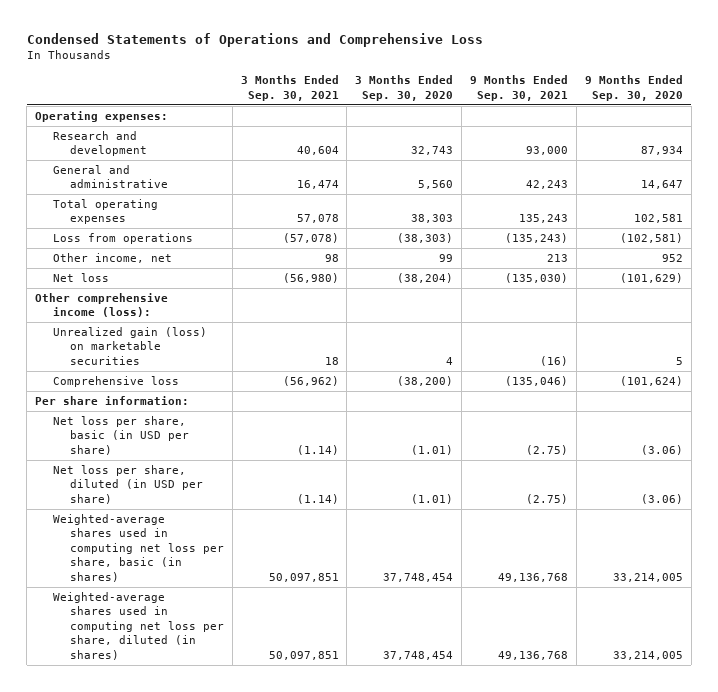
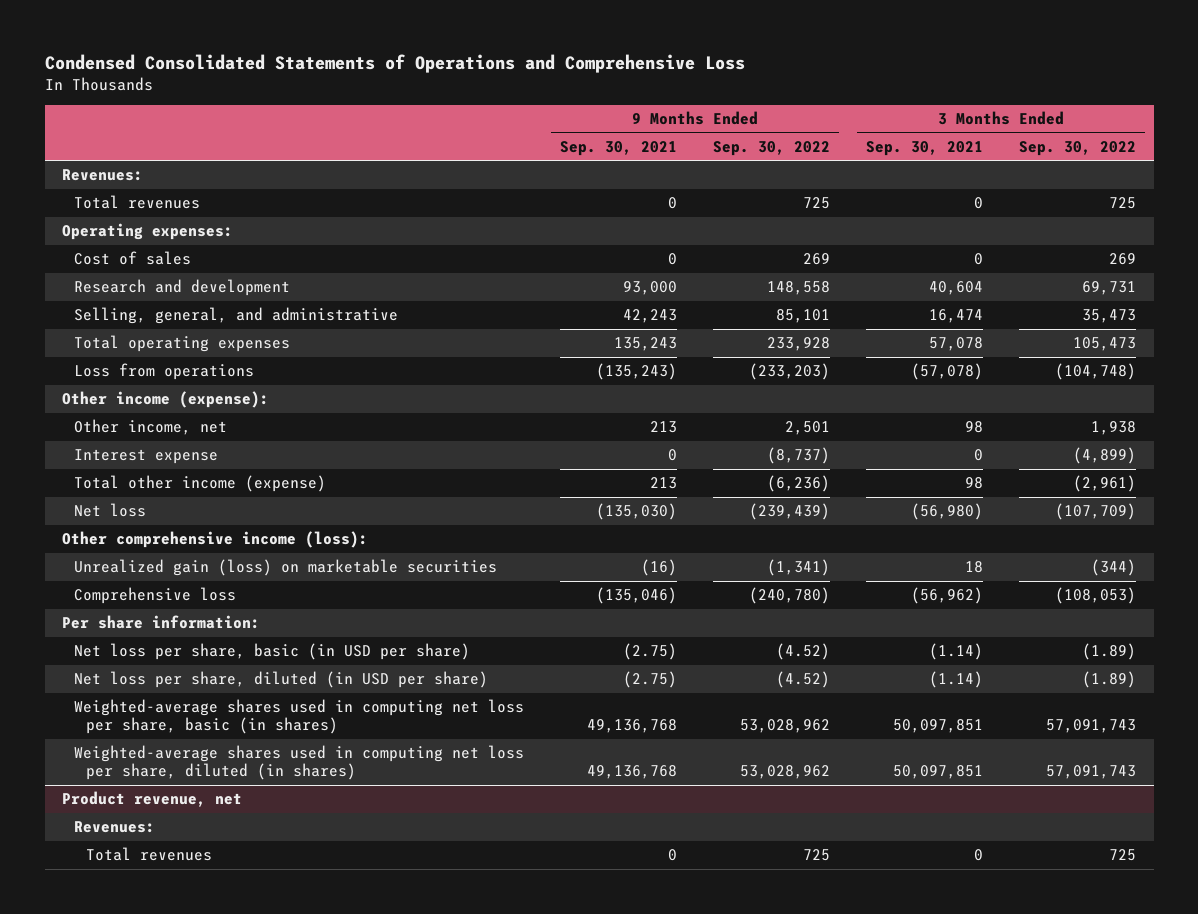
- Condensed Statements of Operations and Comprehensive Loss
+ Condensed Consolidated Statements of Operations and Comprehensive Loss
- | 3 Months Ended Sep. 30, 2021 | 3 Months Ended Sep. 30, 2020 | 9 Months Ended Sep. 30, 2021 | 9 Months Ended Sep. 30, 2020
+ | 9 Months Ended Sep. 30, 2021 | 9 Months Ended Sep. 30, 2022 | 3 Months Ended Sep. 30, 2021 | 3 Months Ended Sep. 30, 2022
+ Revenues:
+ Total revenues | 0 | 725 | 0 | 725
+ Cost of sales | 0 | 269 | 0 | 269
- General and administrative | 16,474 | 5,560 | 42,243 | 14,647
+ Selling, general, and administrative | 42,243 | 85,101 | 16,474 | 35,473
+ Other income (expense):
+ Interest expense | 0 | (8,737) | 0 | (4,899)
+ Total other income (expense) | 213 | (6,236) | 98 | (2,961)
+ Product revenue, net
+ Revenues:
+ Total revenues | 0 | 725 | 0 | 725

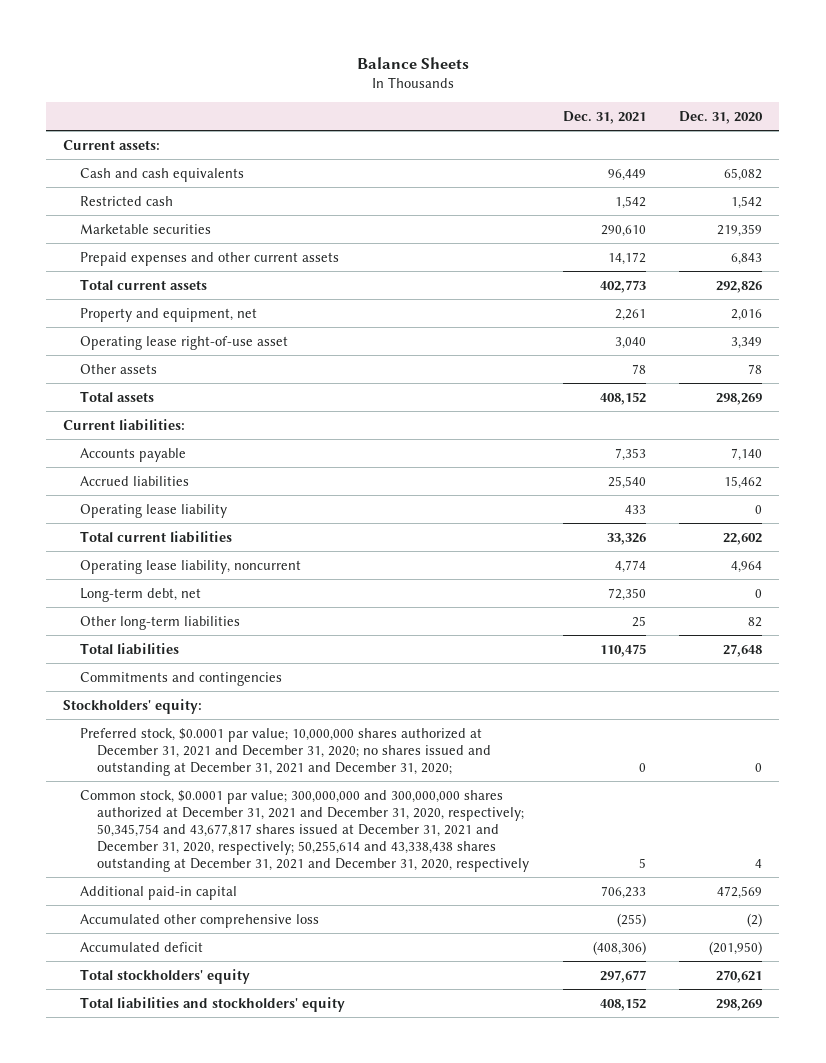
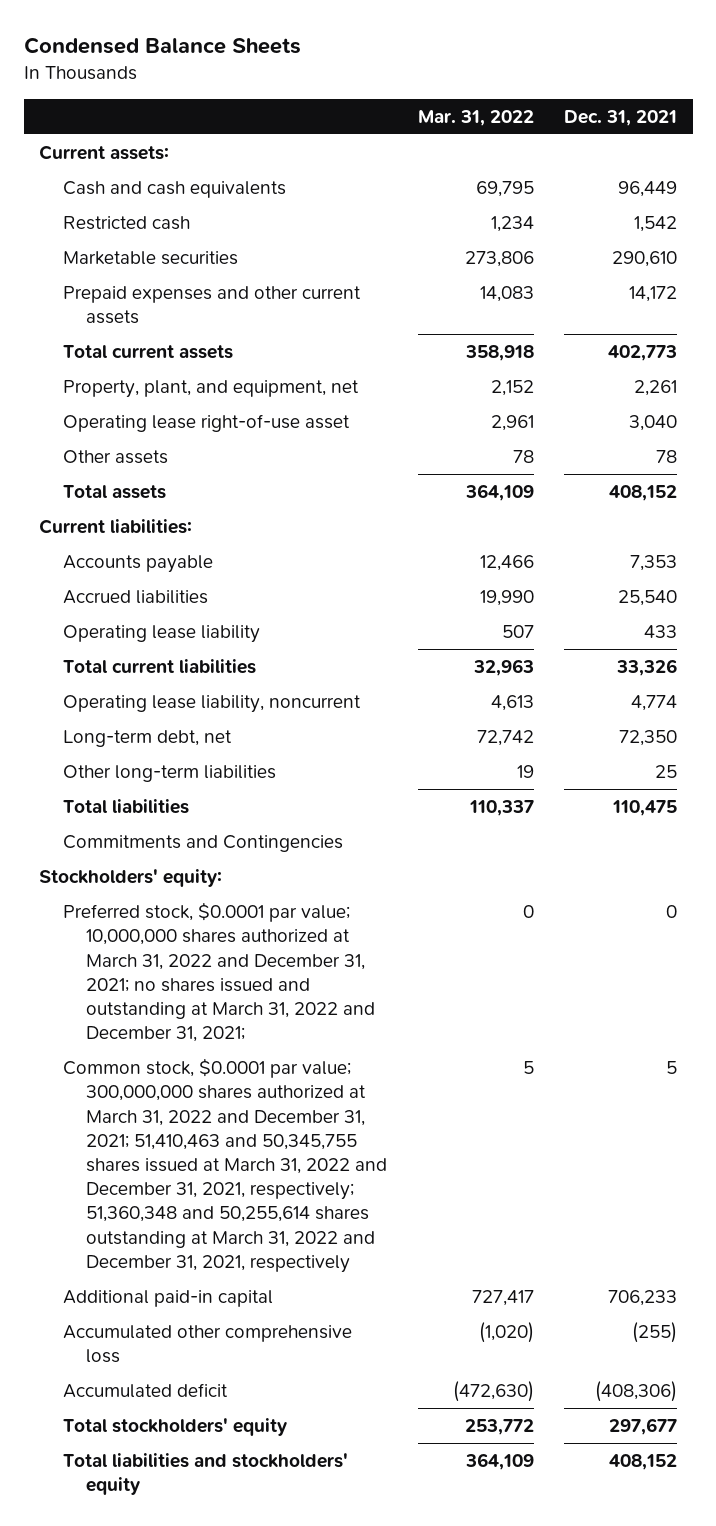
- Balance Sheets
+ Condensed Balance Sheets
- | Dec. 31, 2021 | Dec. 31, 2020
+ | Mar. 31, 2022 | Dec. 31, 2021
- Property and equipment, net | 2,261 | 2,016
+ Property, plant, and equipment, net | 2,152 | 2,261
- Commitments and contingencies
+ Commitments and Contingencies
- Preferred stock, $0.0001 par value; 10,000,000 shares authorized at December 31, 2021 and December 31, 2020; no shares issued and outstanding at December 31, 2021 and December 31, 2020; | 0 | 0
- Common stock, $0.0001 par value; 300,000,000 and 300,000,000 shares authorized at December 31, 2021 and December 31, 2020, respectively; 50,345,754 and 43,677,817 shares issued at December 31, 2021 and December 31, 2020, respectively; 50,255,614 and 43,338,438 shares outstanding at December 31, 2021 and December 31, 2020, respectively | 5 | 4
+ Preferred stock, $0.0001 par value; 10,000,000 shares authorized at March 31, 2022 and December 31, 2021; no shares issued and outstanding at March 31, 2022 and December 31, 2021; | 0 | 0
+ Common stock, $0.0001 par value; 300,000,000 shares authorized at March 31, 2022 and December 31, 2021; 51,410,463 and 50,345,755 shares issued at March 31, 2022 and December 31, 2021, respectively; 51,360,348 and 50,255,614 shares outstanding at March 31, 2022 and December 31, 2021, respectively | 5 | 5

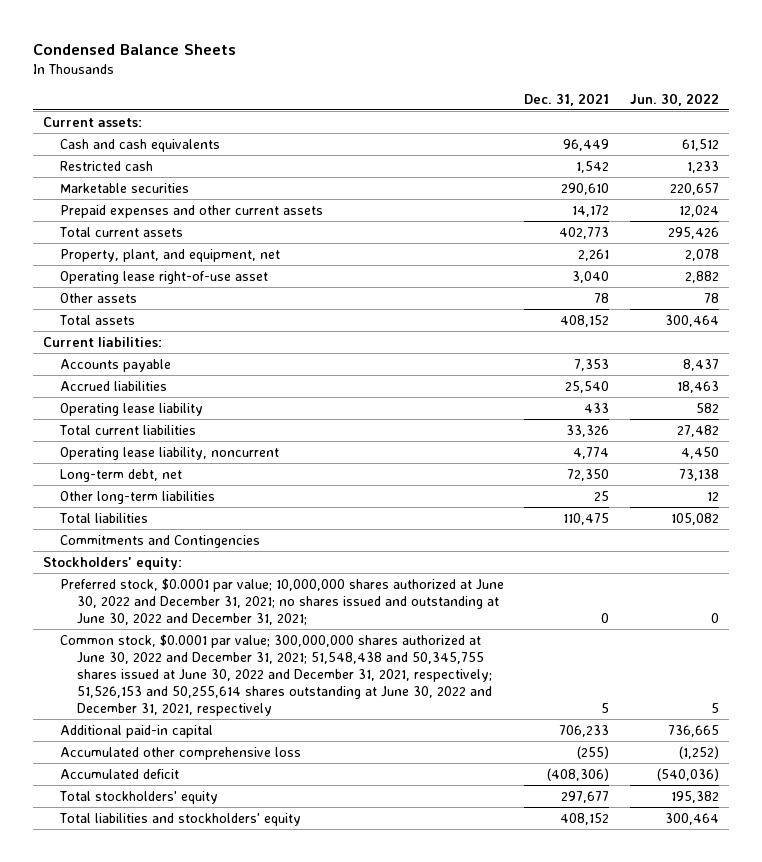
- | Mar. 31, 2022 | Dec. 31, 2021
+ | Dec. 31, 2021 | Jun. 30, 2022
- Preferred stock, $0.0001 par value; 10,000,000 shares authorized at March 31, 2022 and December 31, 2021; no shares issued and outstanding at March 31, 2022 and December 31, 2021; | 0 | 0
- Common stock, $0.0001 par value; 300,000,000 shares authorized at March 31, 2022 and December 31, 2021; 51,410,463 and 50,345,755 shares issued at March 31, 2022 and December 31, 2021, respectively; 51,360,348 and 50,255,614 shares outstanding at March 31, 2022 and December 31, 2021, respectively | 5 | 5
+ Preferred stock, $0.0001 par value; 10,000,000 shares authorized at June 30, 2022 and December 31, 2021; no shares issued and outstanding at June 30, 2022 and December 31, 2021; | 0 | 0
+ Common stock, $0.0001 par value; 300,000,000 shares authorized at June 30, 2022 and December 31, 2021; 51,548,438 and 50,345,755 shares issued at June 30, 2022 and December 31, 2021, respectively; 51,526,153 and 50,255,614 shares outstanding at June 30, 2022 and December 31, 2021, respectively | 5 | 5

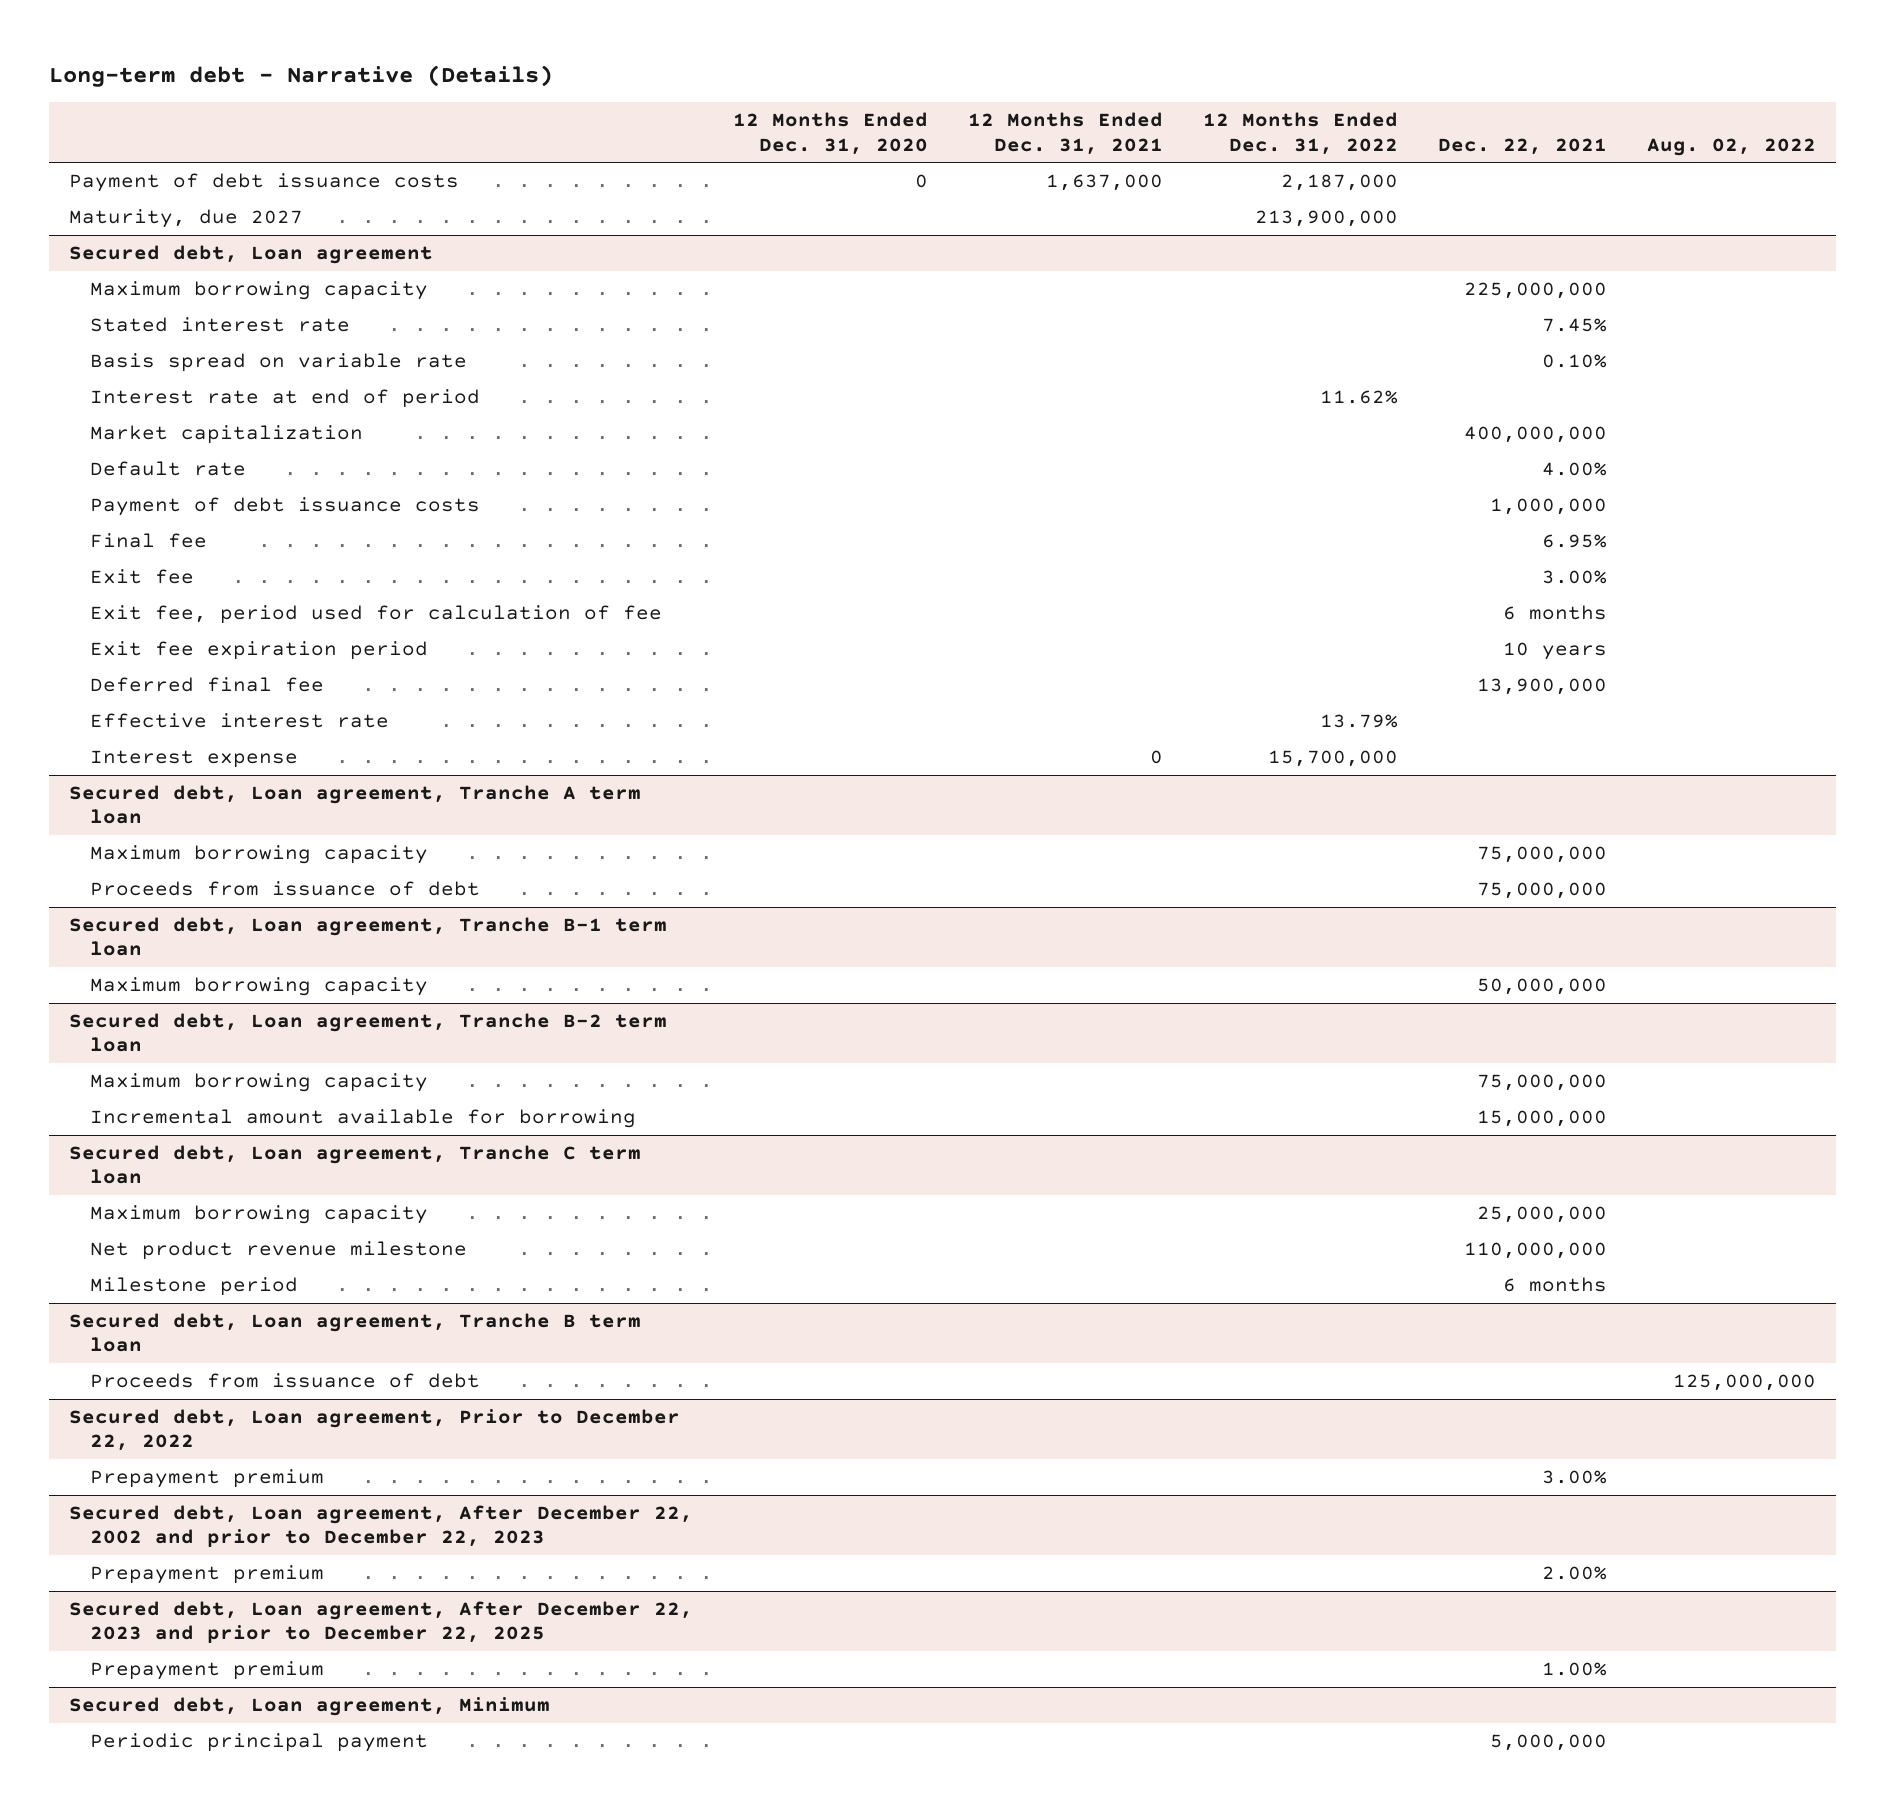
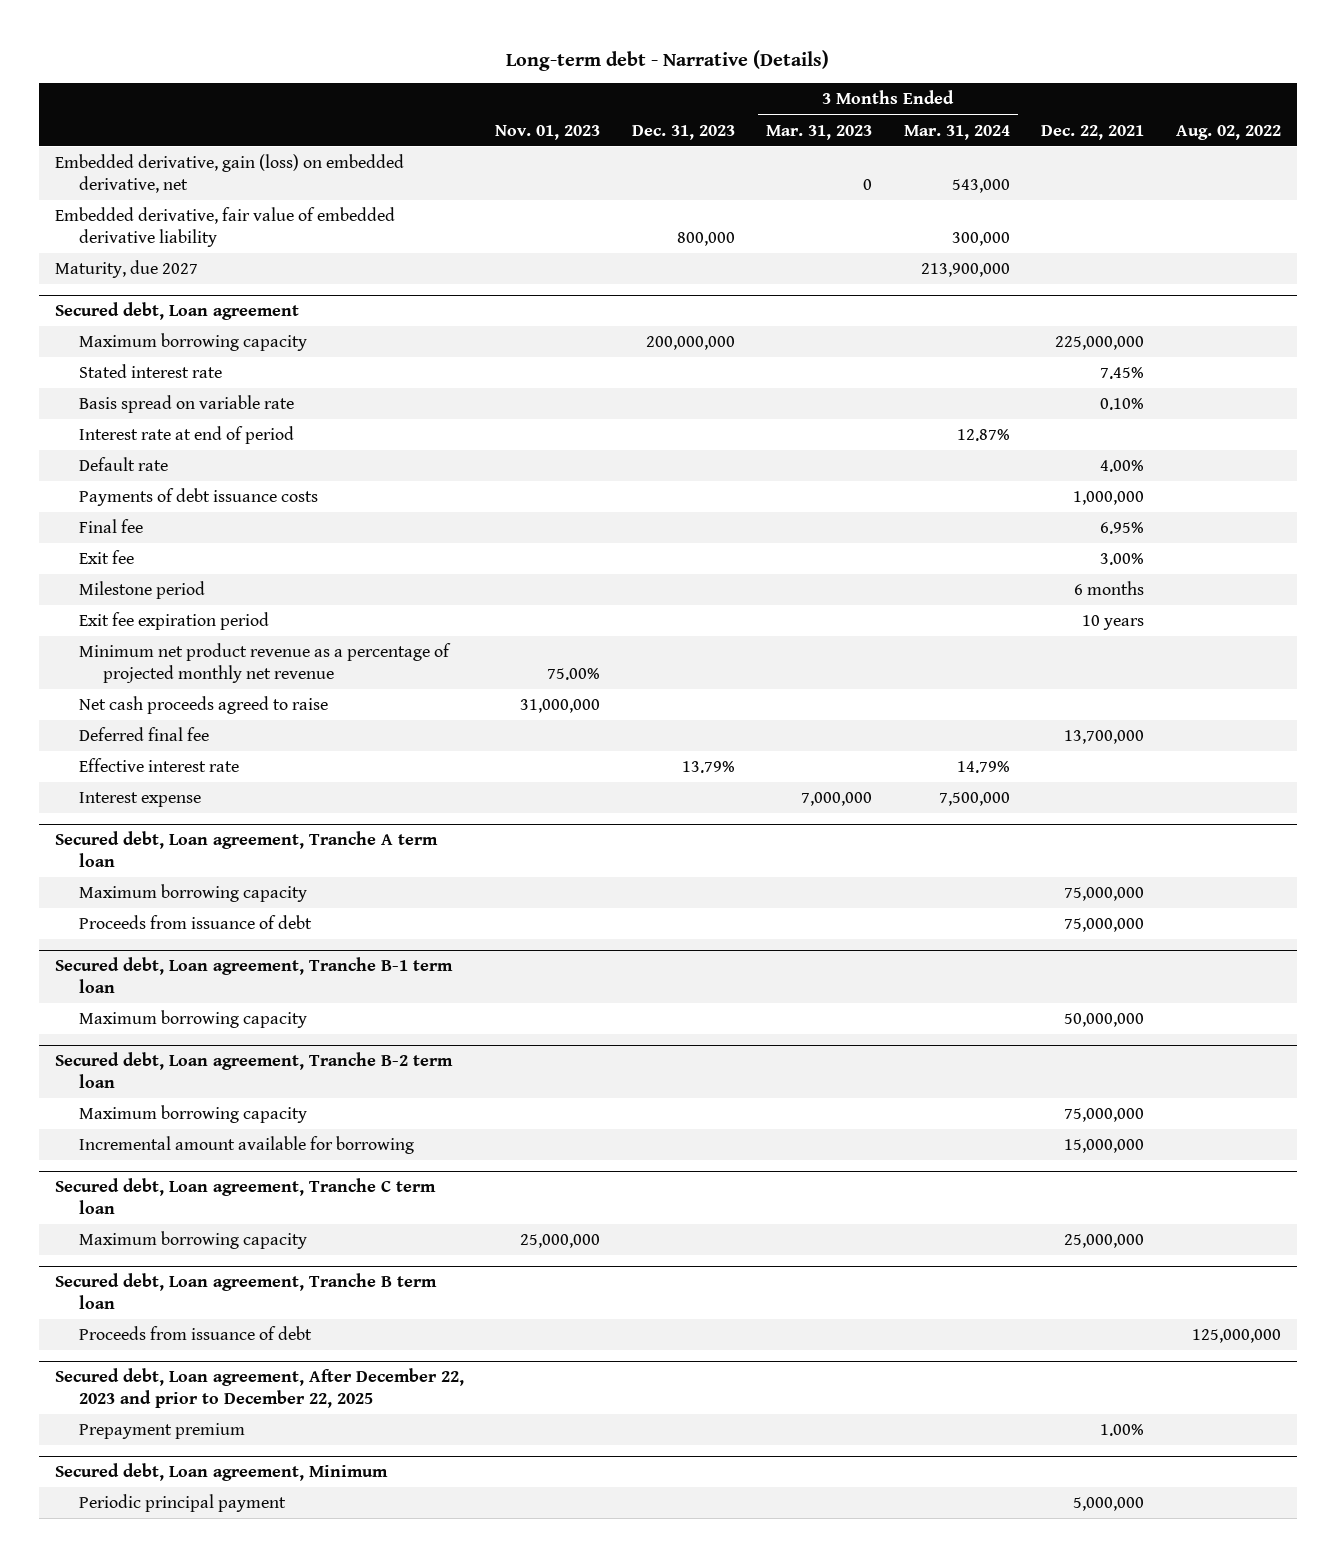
- | 12 Months Ended Dec. 31, 2020 | 12 Months Ended Dec. 31, 2021 | 12 Months Ended Dec. 31, 2022 | Dec. 22, 2021 | Aug. 02, 2022
+ | Nov. 01, 2023 | Dec. 31, 2023 | 3 Months Ended Mar. 31, 2023 | 3 Months Ended Mar. 31, 2024 | Dec. 22, 2021 | Aug. 02, 2022
- Payment of debt issuance costs | 0 | 1,637,000 | 2,187,000 | |
+ Embedded derivative, gain (loss) on embedded derivative, net | | | 0 | 543,000 | |
+ Embedded derivative, fair value of embedded derivative liability | | 800,000 | | 300,000 | |
@ Secured debt, Loan agreement
- Market capitalization | | | | 400,000,000 |
- Payment of debt issuance costs | | | | 1,000,000 |
+ Payments of debt issuance costs | | | | | 1,000,000 |
- Exit fee, period used for calculation of fee | | | | 6 months |
+ Milestone period | | | | | 6 months |
- Deferred final fee | | | | 13,900,000 |
+ Minimum net product revenue as a percentage of projected monthly net revenue | 75.00% | | | | |
+ Net cash proceeds agreed to raise | 31,000,000 | | | | |
+ Deferred final fee | | | | | 13,700,000 |
@ Secured debt, Loan agreement, Tranche C term loan
- Net product revenue milestone | | | | 110,000,000 |
- Milestone period | | | | 6 months |
- Secured debt, Loan agreement, Prior to December 22, 2022
- Prepayment premium | | | | 3.00% |
- Secured debt, Loan agreement, After December 22, 2002 and prior to December 22, 2023
- Prepayment premium | | | | 2.00% |

